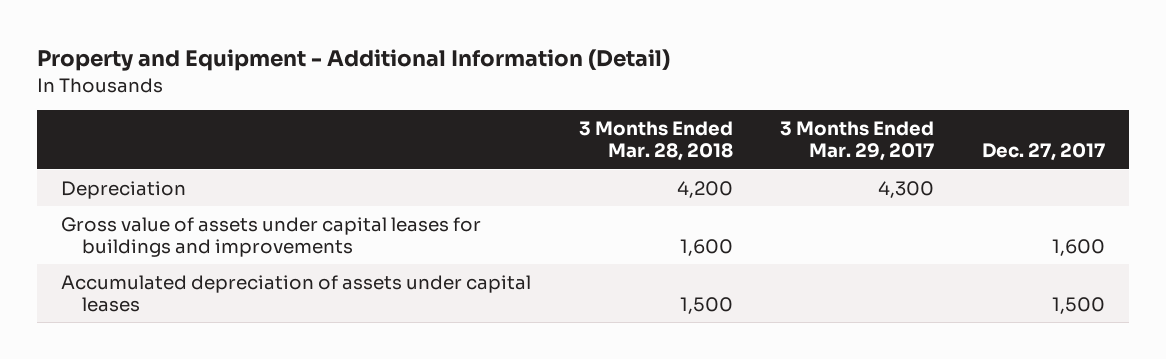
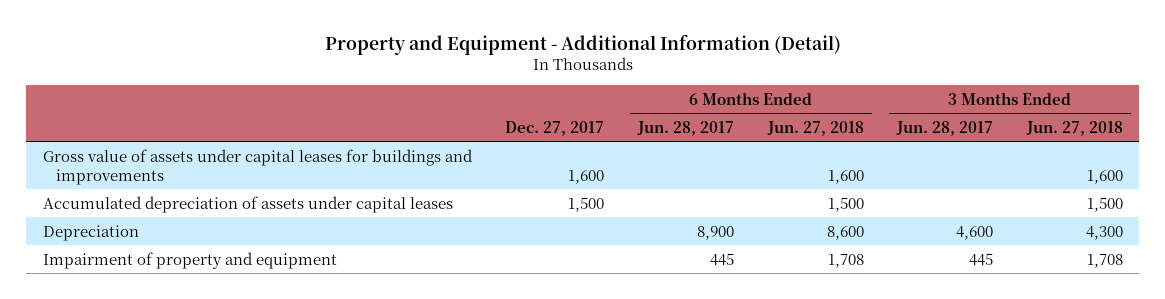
- | 3 Months Ended Mar. 28, 2018 | 3 Months Ended Mar. 29, 2017 | Dec. 27, 2017
+ | Dec. 27, 2017 | 6 Months Ended Jun. 28, 2017 | 6 Months Ended Jun. 27, 2018 | 3 Months Ended Jun. 28, 2017 | 3 Months Ended Jun. 27, 2018
moved down: Depreciation | | 8,900 | 8,600 | 4,600 | 4,300
+ Impairment of property and equipment | | 445 | 1,708 | 445 | 1,708

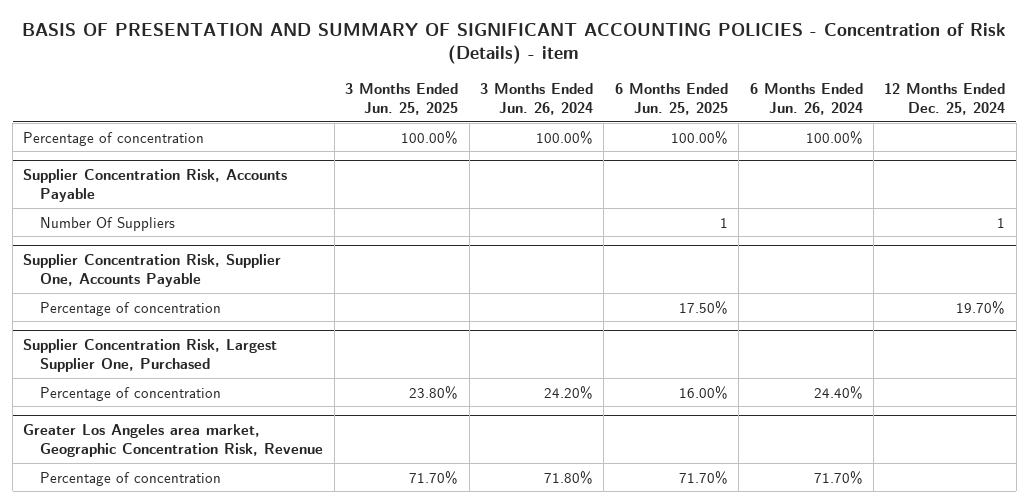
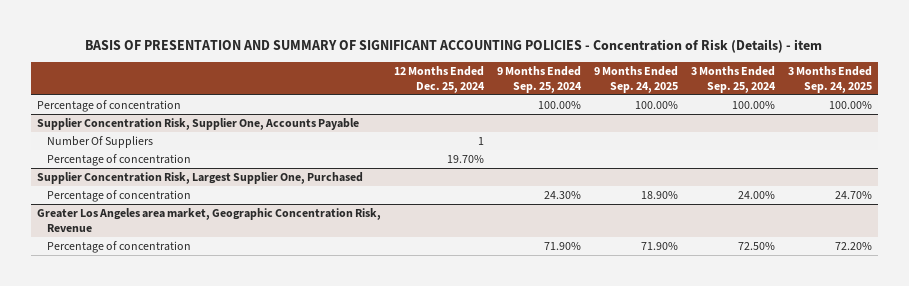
- | 3 Months Ended Jun. 25, 2025 | 3 Months Ended Jun. 26, 2024 | 6 Months Ended Jun. 25, 2025 | 6 Months Ended Jun. 26, 2024 | 12 Months Ended Dec. 25, 2024
+ | 12 Months Ended Dec. 25, 2024 | 9 Months Ended Sep. 25, 2024 | 9 Months Ended Sep. 24, 2025 | 3 Months Ended Sep. 25, 2024 | 3 Months Ended Sep. 24, 2025
- Supplier Concentration Risk, Accounts Payable
- Number Of Suppliers | | | 1 | | 1
@ Supplier Concentration Risk, Supplier One, Accounts Payable
+ Number Of Suppliers | 1 | | | |

